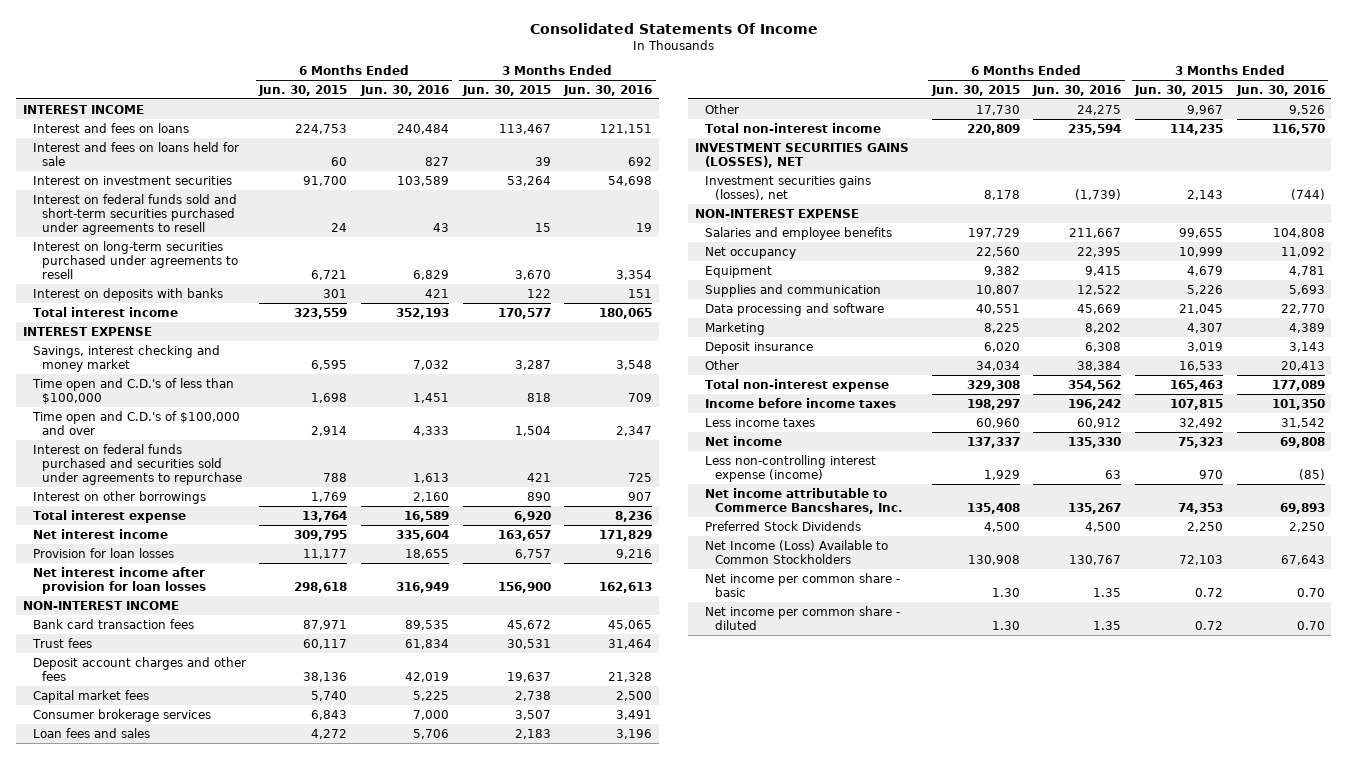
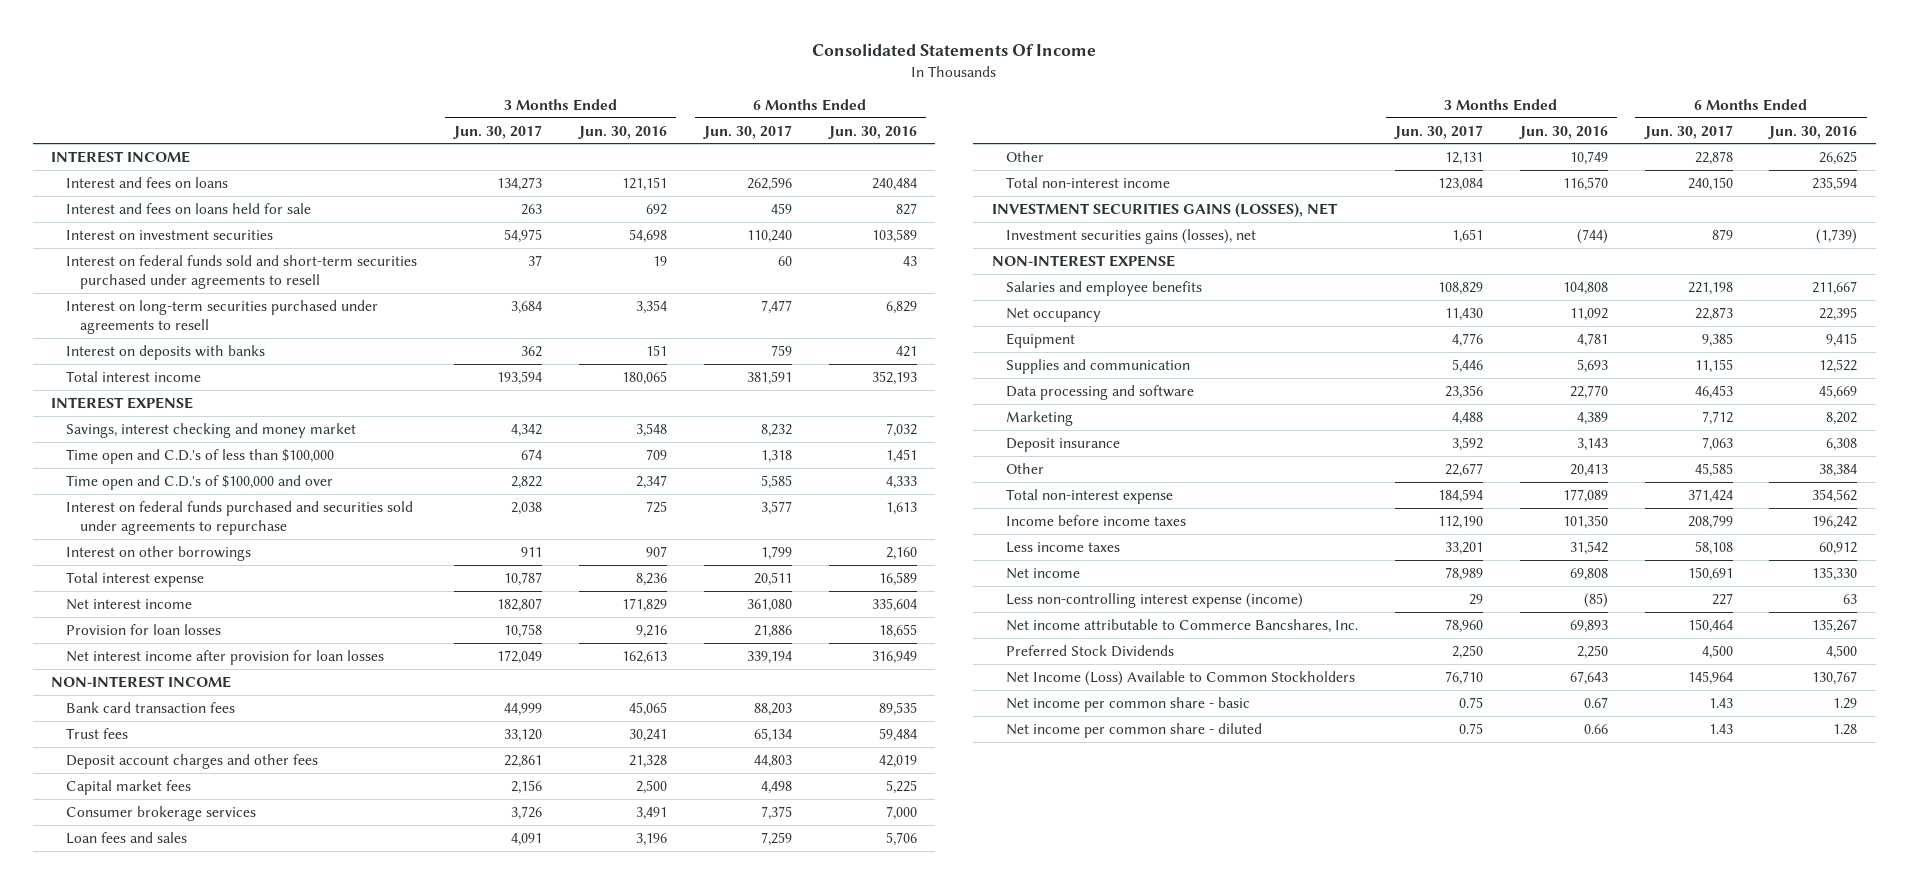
- | 6 Months Ended Jun. 30, 2015 | 6 Months Ended Jun. 30, 2016 | 3 Months Ended Jun. 30, 2015 | 3 Months Ended Jun. 30, 2016
+ | 3 Months Ended Jun. 30, 2017 | 3 Months Ended Jun. 30, 2016 | 6 Months Ended Jun. 30, 2017 | 6 Months Ended Jun. 30, 2016
- Trust fees | 60,117 | 61,834 | 30,531 | 31,464
+ Trust fees | 33,120 | 30,241 | 65,134 | 59,484
- Other | 17,730 | 24,275 | 9,967 | 9,526
+ Other | 12,131 | 10,749 | 22,878 | 26,625
- Net income per common share - basic | 1.30 | 1.35 | 0.72 | 0.70
- Net income per common share - diluted | 1.30 | 1.35 | 0.72 | 0.70
+ Net income per common share - basic | 0.75 | 0.67 | 1.43 | 1.29
+ Net income per common share - diluted | 0.75 | 0.66 | 1.43 | 1.28

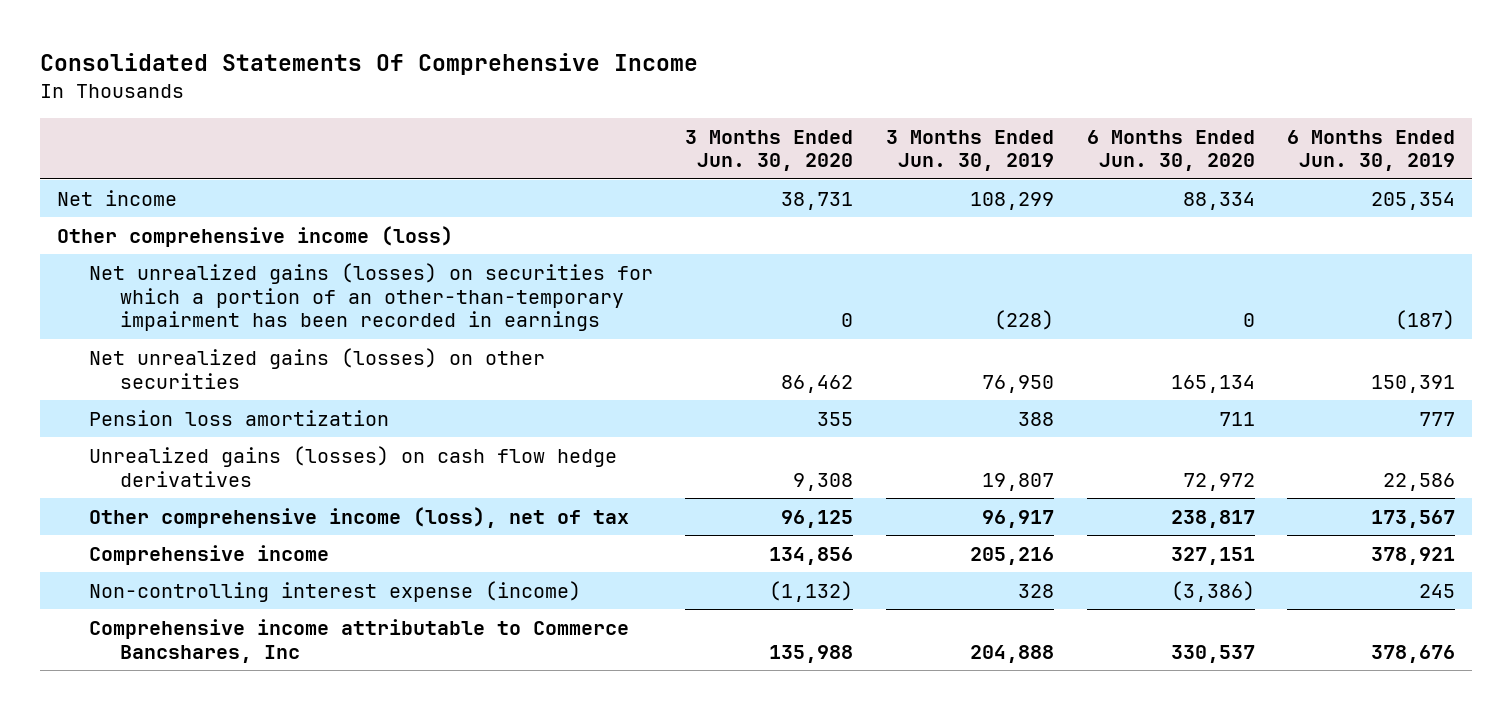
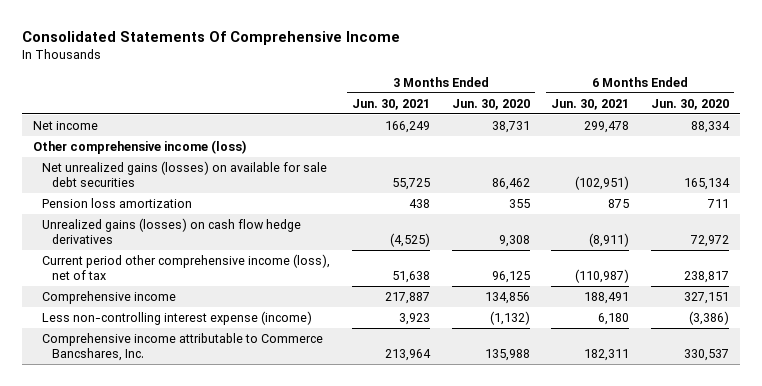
- | 3 Months Ended Jun. 30, 2020 | 3 Months Ended Jun. 30, 2019 | 6 Months Ended Jun. 30, 2020 | 6 Months Ended Jun. 30, 2019
+ | 3 Months Ended Jun. 30, 2021 | 3 Months Ended Jun. 30, 2020 | 6 Months Ended Jun. 30, 2021 | 6 Months Ended Jun. 30, 2020
- Net unrealized gains (losses) on securities for which a portion of an other-than-temporary impairment has been recorded in earnings | 0 | (228) | 0 | (187)
- Net unrealized gains (losses) on other securities | 86,462 | 76,950 | 165,134 | 150,391
+ Net unrealized gains (losses) on available for sale debt securities | 55,725 | 86,462 | (102,951) | 165,134
- Other comprehensive income (loss), net of tax | 96,125 | 96,917 | 238,817 | 173,567
+ Current period other comprehensive income (loss), net of tax | 51,638 | 96,125 | (110,987) | 238,817
- Non-controlling interest expense (income) | (1,132) | 328 | (3,386) | 245
- Comprehensive income attributable to Commerce Bancshares, Inc | 135,988 | 204,888 | 330,537 | 378,676
+ Less non-controlling interest expense (income) | 3,923 | (1,132) | 6,180 | (3,386)
+ Comprehensive income attributable to Commerce Bancshares, Inc. | 213,964 | 135,988 | 182,311 | 330,537

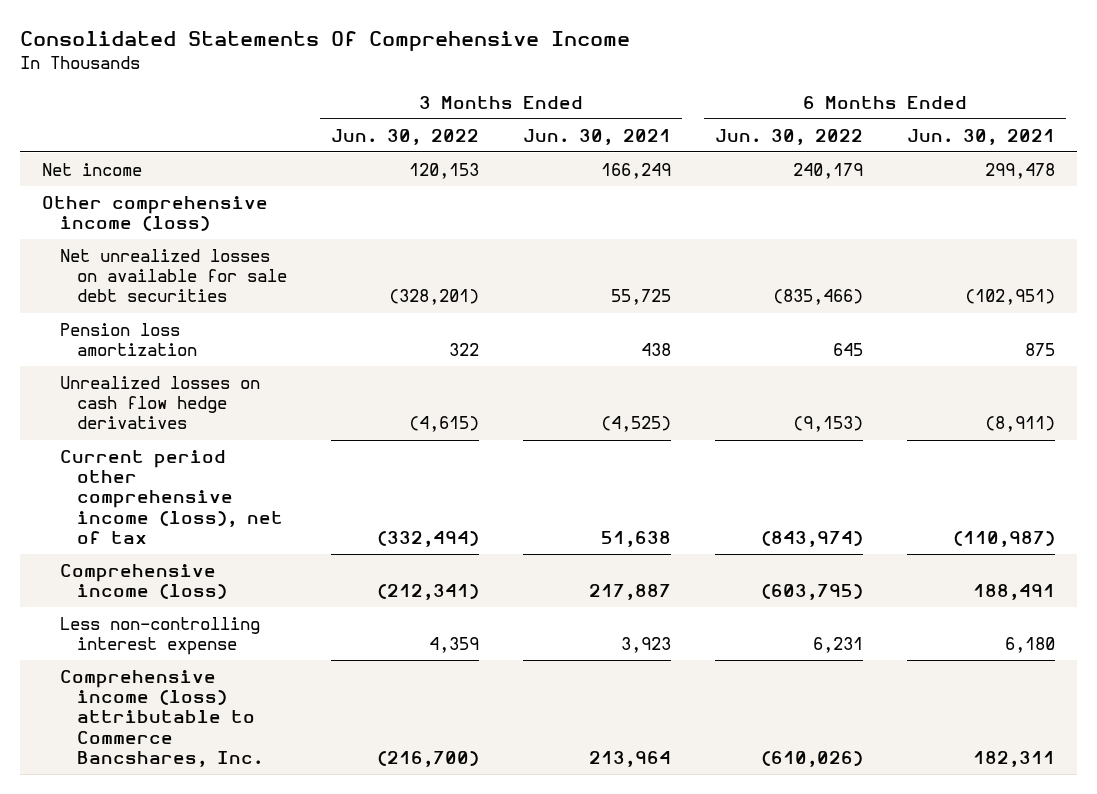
- | 3 Months Ended Jun. 30, 2021 | 3 Months Ended Jun. 30, 2020 | 6 Months Ended Jun. 30, 2021 | 6 Months Ended Jun. 30, 2020
+ | 3 Months Ended Jun. 30, 2022 | 3 Months Ended Jun. 30, 2021 | 6 Months Ended Jun. 30, 2022 | 6 Months Ended Jun. 30, 2021
- Net unrealized gains (losses) on available for sale debt securities | 55,725 | 86,462 | (102,951) | 165,134
+ Net unrealized losses on available for sale debt securities | (328,201) | 55,725 | (835,466) | (102,951)
- Unrealized gains (losses) on cash flow hedge derivatives | (4,525) | 9,308 | (8,911) | 72,972
+ Unrealized losses on cash flow hedge derivatives | (4,615) | (4,525) | (9,153) | (8,911)
- Comprehensive income | 217,887 | 134,856 | 188,491 | 327,151
- Less non-controlling interest expense (income) | 3,923 | (1,132) | 6,180 | (3,386)
- Comprehensive income attributable to Commerce Bancshares, Inc. | 213,964 | 135,988 | 182,311 | 330,537
+ Comprehensive income (loss) | (212,341) | 217,887 | (603,795) | 188,491
+ Less non-controlling interest expense | 4,359 | 3,923 | 6,231 | 6,180
+ Comprehensive income (loss) attributable to Commerce Bancshares, Inc. | (216,700) | 213,964 | (610,026) | 182,311

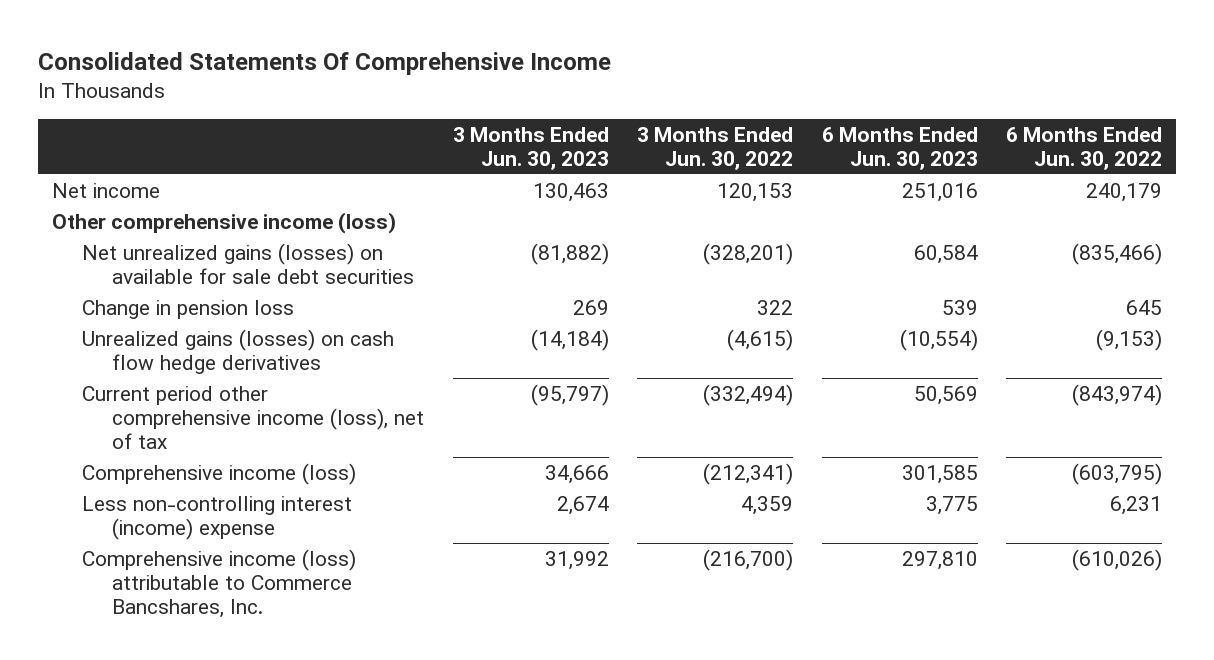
- | 3 Months Ended Jun. 30, 2022 | 3 Months Ended Jun. 30, 2021 | 6 Months Ended Jun. 30, 2022 | 6 Months Ended Jun. 30, 2021
+ | 3 Months Ended Jun. 30, 2023 | 3 Months Ended Jun. 30, 2022 | 6 Months Ended Jun. 30, 2023 | 6 Months Ended Jun. 30, 2022
- Net unrealized losses on available for sale debt securities | (328,201) | 55,725 | (835,466) | (102,951)
- Pension loss amortization | 322 | 438 | 645 | 875
- Unrealized losses on cash flow hedge derivatives | (4,615) | (4,525) | (9,153) | (8,911)
+ Net unrealized gains (losses) on available for sale debt securities | (81,882) | (328,201) | 60,584 | (835,466)
+ Change in pension loss | 269 | 322 | 539 | 645
+ Unrealized gains (losses) on cash flow hedge derivatives | (14,184) | (4,615) | (10,554) | (9,153)
- Less non-controlling interest expense | 4,359 | 3,923 | 6,231 | 6,180
+ Less non-controlling interest (income) expense | 2,674 | 4,359 | 3,775 | 6,231

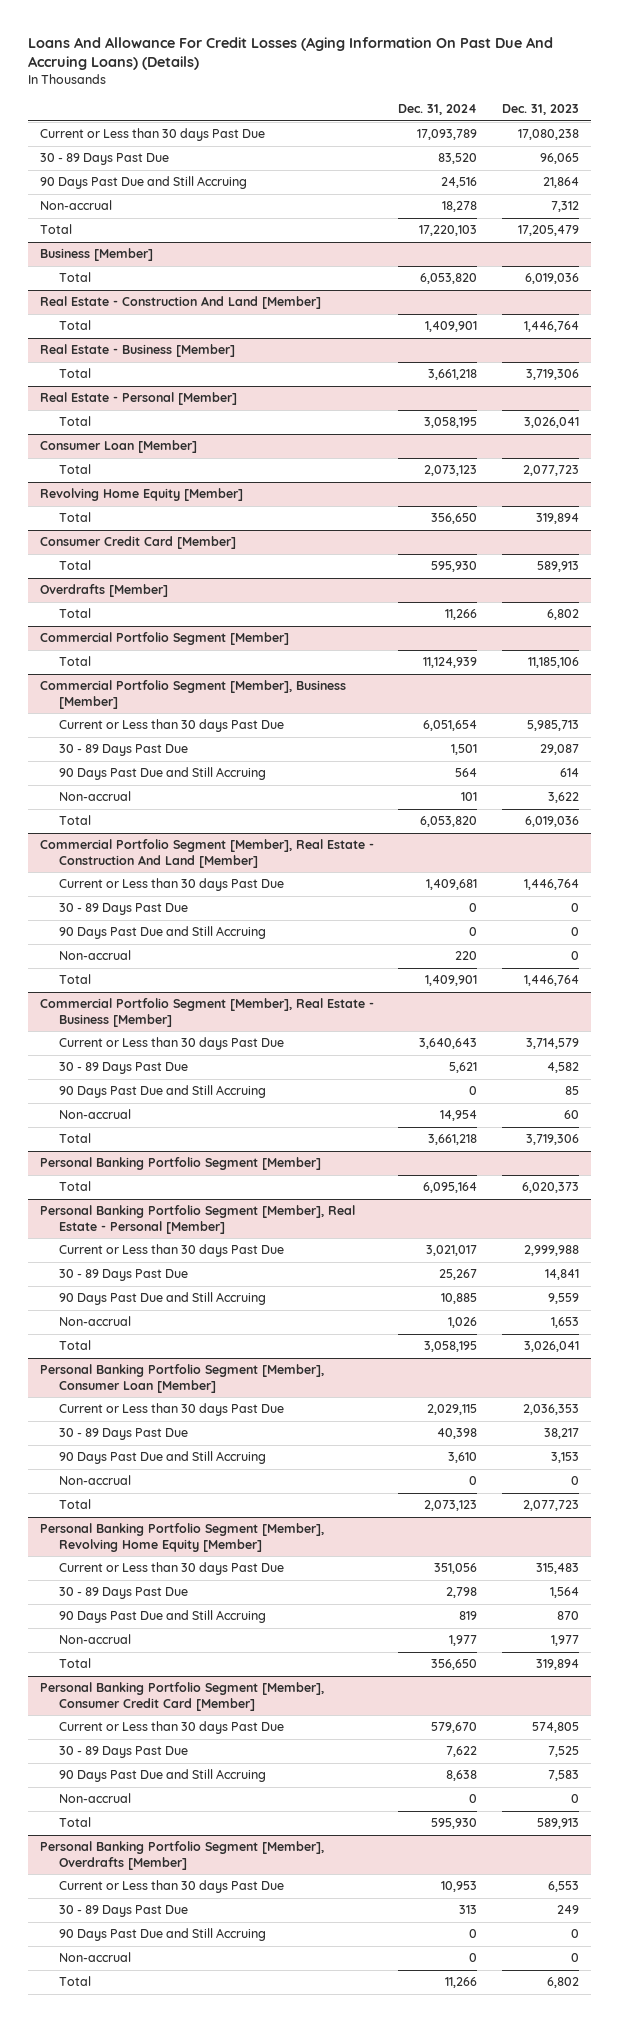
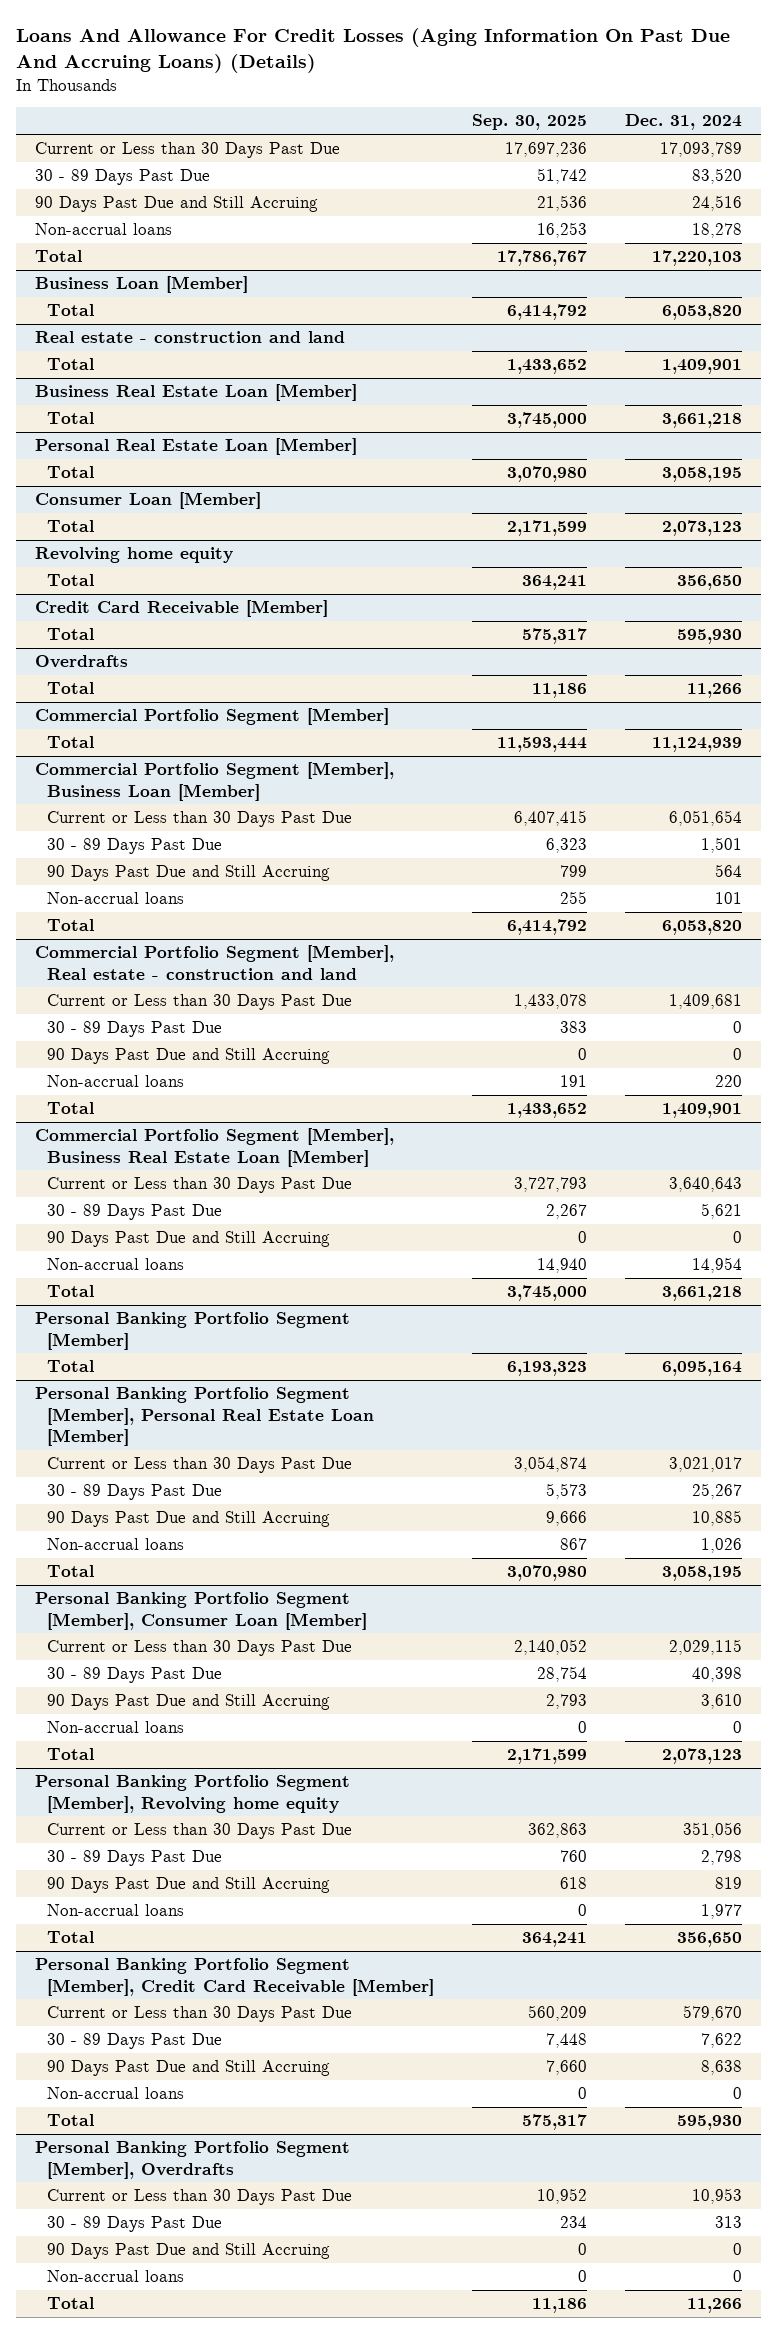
- | Dec. 31, 2024 | Dec. 31, 2023
+ | Sep. 30, 2025 | Dec. 31, 2024
- Current or Less than 30 days Past Due | 17,093,789 | 17,080,238
+ Current or Less than 30 Days Past Due | 17,697,236 | 17,093,789
- Non-accrual | 18,278 | 7,312
+ Non-accrual loans | 16,253 | 18,278
- Business [Member]
+ Business Loan [Member]
- Real Estate - Construction And Land [Member]
+ Real estate - construction and land
- Real Estate - Business [Member]
+ Business Real Estate Loan [Member]
- Real Estate - Personal [Member]
+ Personal Real Estate Loan [Member]
- Revolving Home Equity [Member]
+ Revolving home equity
- Consumer Credit Card [Member]
+ Credit Card Receivable [Member]
- Overdrafts [Member]
+ Overdrafts
- Commercial Portfolio Segment [Member], Business [Member]
- Current or Less than 30 days Past Due | 6,051,654 | 5,985,713
+ Commercial Portfolio Segment [Member], Business Loan [Member]
+ Current or Less than 30 Days Past Due | 6,407,415 | 6,051,654
- Non-accrual | 101 | 3,622
+ Non-accrual loans | 255 | 101
- Commercial Portfolio Segment [Member], Real Estate - Construction And Land [Member]
- Current or Less than 30 days Past Due | 1,409,681 | 1,446,764
+ Commercial Portfolio Segment [Member], Real estate - construction and land
+ Current or Less than 30 Days Past Due | 1,433,078 | 1,409,681
- Non-accrual | 220 | 0
+ Non-accrual loans | 191 | 220
- Commercial Portfolio Segment [Member], Real Estate - Business [Member]
- Current or Less than 30 days Past Due | 3,640,643 | 3,714,579
+ Commercial Portfolio Segment [Member], Business Real Estate Loan [Member]
+ Current or Less than 30 Days Past Due | 3,727,793 | 3,640,643
- Non-accrual | 14,954 | 60
+ Non-accrual loans | 14,940 | 14,954
- Personal Banking Portfolio Segment [Member], Real Estate - Personal [Member]
- Current or Less than 30 days Past Due | 3,021,017 | 2,999,988
+ Personal Banking Portfolio Segment [Member], Personal Real Estate Loan [Member]
+ Current or Less than 30 Days Past Due | 3,054,874 | 3,021,017
- Non-accrual | 1,026 | 1,653
+ Non-accrual loans | 867 | 1,026
@ Personal Banking Portfolio Segment [Member], Consumer Loan [Member]
- Current or Less than 30 days Past Due | 2,029,115 | 2,036,353
+ Current or Less than 30 Days Past Due | 2,140,052 | 2,029,115
- Non-accrual | 0 | 0
+ Non-accrual loans | 0 | 0
- Personal Banking Portfolio Segment [Member], Revolving Home Equity [Member]
- Current or Less than 30 days Past Due | 351,056 | 315,483
+ Personal Banking Portfolio Segment [Member], Revolving home equity
+ Current or Less than 30 Days Past Due | 362,863 | 351,056
- Non-accrual | 1,977 | 1,977
+ Non-accrual loans | 0 | 1,977
- Personal Banking Portfolio Segment [Member], Consumer Credit Card [Member]
- Current or Less than 30 days Past Due | 579,670 | 574,805
+ Personal Banking Portfolio Segment [Member], Credit Card Receivable [Member]
+ Current or Less than 30 Days Past Due | 560,209 | 579,670
- Non-accrual | 0 | 0
+ Non-accrual loans | 0 | 0
- Personal Banking Portfolio Segment [Member], Overdrafts [Member]
- Current or Less than 30 days Past Due | 10,953 | 6,553
+ Personal Banking Portfolio Segment [Member], Overdrafts
+ Current or Less than 30 Days Past Due | 10,952 | 10,953
- Non-accrual | 0 | 0
+ Non-accrual loans | 0 | 0

